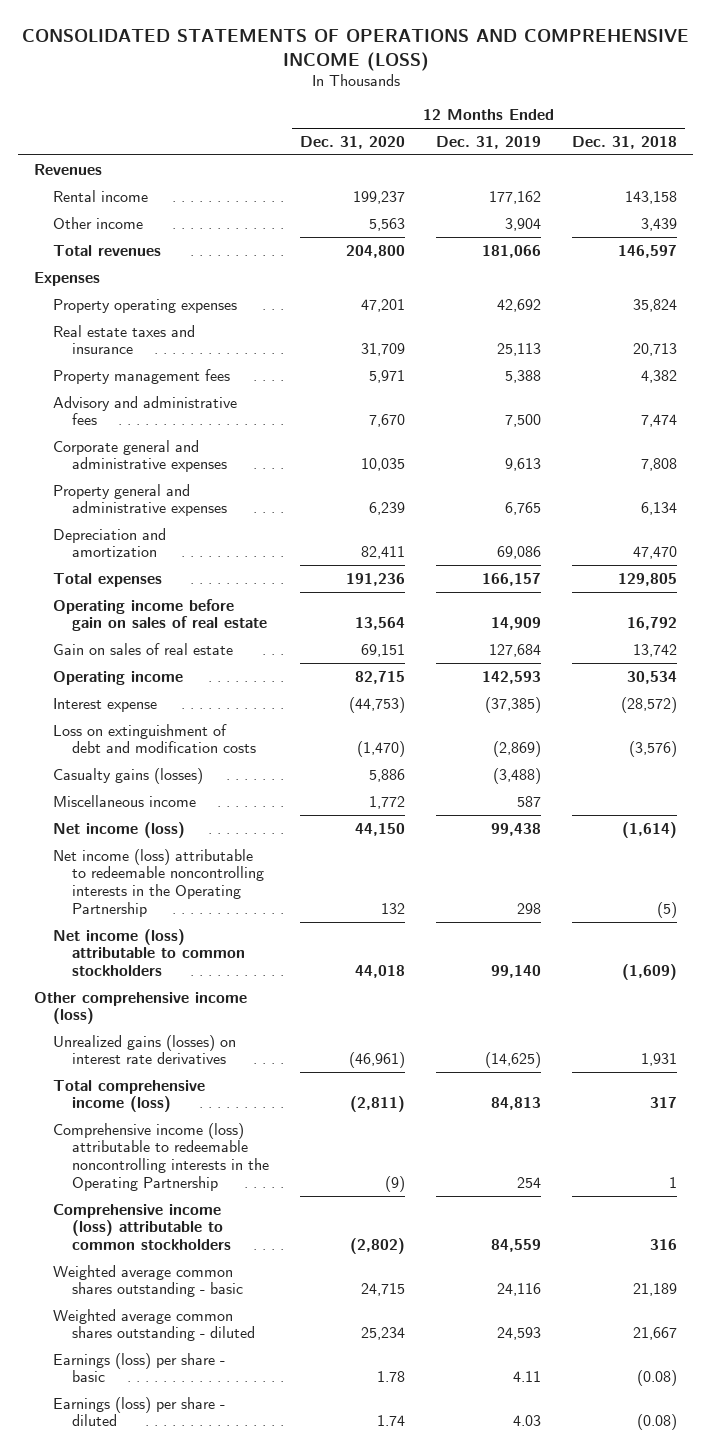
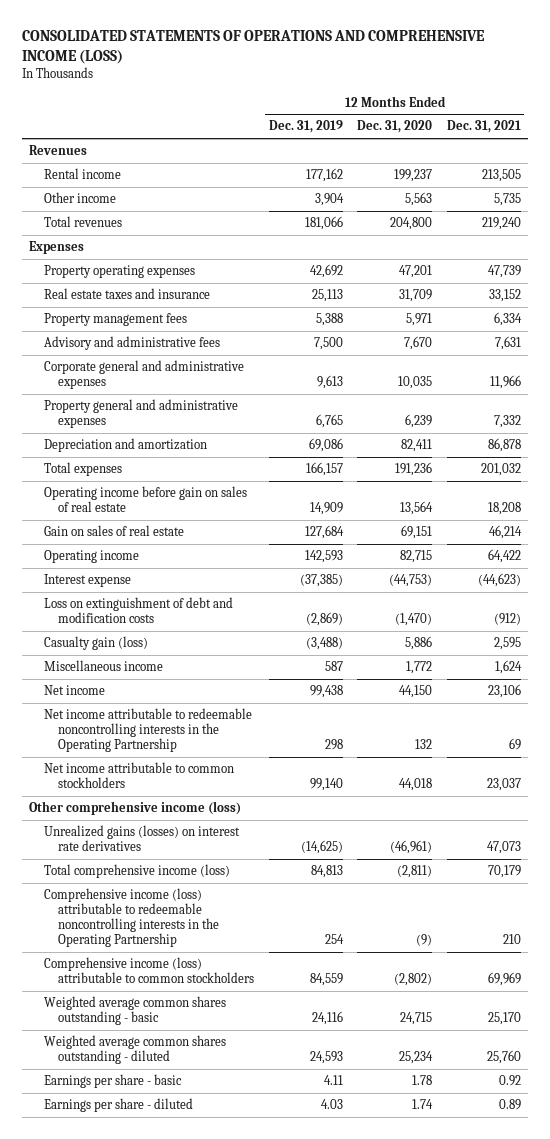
- | 12 Months Ended Dec. 31, 2020 | 12 Months Ended Dec. 31, 2019 | 12 Months Ended Dec. 31, 2018
+ | 12 Months Ended Dec. 31, 2019 | 12 Months Ended Dec. 31, 2020 | 12 Months Ended Dec. 31, 2021
- Casualty gains (losses) | 5,886 | (3,488) |
+ Casualty gain (loss) | (3,488) | 5,886 | 2,595
- Net income (loss) | 44,150 | 99,438 | (1,614)
- Net income (loss) attributable to redeemable noncontrolling interests in the Operating Partnership | 132 | 298 | (5)
- Net income (loss) attributable to common stockholders | 44,018 | 99,140 | (1,609)
+ Net income | 99,438 | 44,150 | 23,106
+ Net income attributable to redeemable noncontrolling interests in the Operating Partnership | 298 | 132 | 69
+ Net income attributable to common stockholders | 99,140 | 44,018 | 23,037
- Earnings (loss) per share - basic | 1.78 | 4.11 | (0.08)
- Earnings (loss) per share - diluted | 1.74 | 4.03 | (0.08)
+ Earnings per share - basic | 4.11 | 1.78 | 0.92
+ Earnings per share - diluted | 4.03 | 1.74 | 0.89

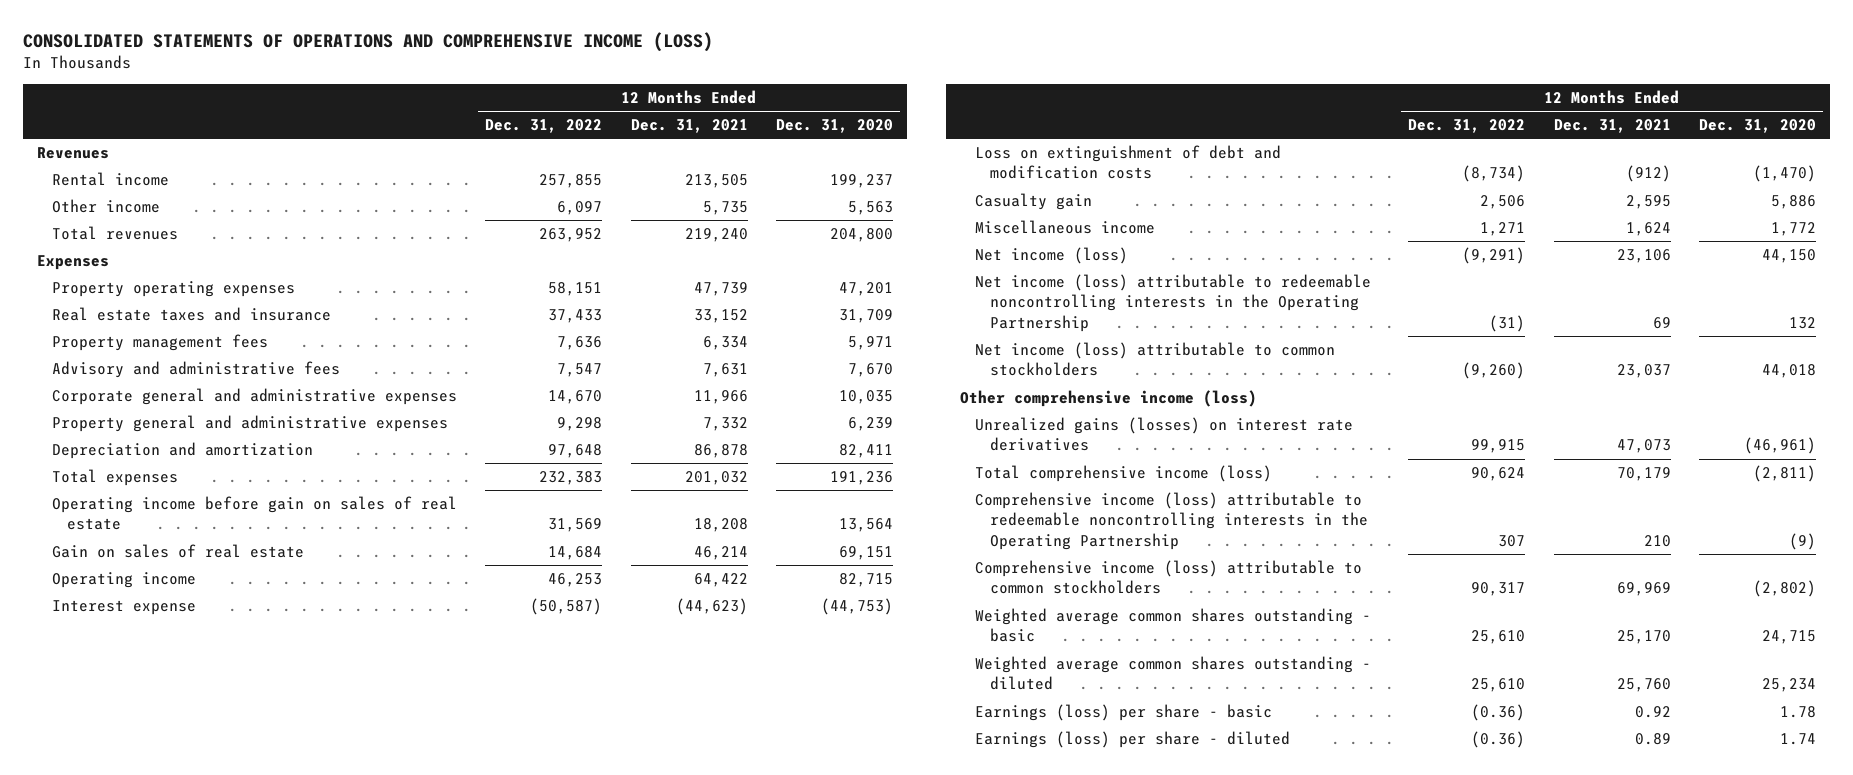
- | 12 Months Ended Dec. 31, 2019 | 12 Months Ended Dec. 31, 2020 | 12 Months Ended Dec. 31, 2021
+ | 12 Months Ended Dec. 31, 2022 | 12 Months Ended Dec. 31, 2021 | 12 Months Ended Dec. 31, 2020
- Casualty gain (loss) | (3,488) | 5,886 | 2,595
+ Casualty gain | 2,506 | 2,595 | 5,886
- Net income | 99,438 | 44,150 | 23,106
- Net income attributable to redeemable noncontrolling interests in the Operating Partnership | 298 | 132 | 69
- Net income attributable to common stockholders | 99,140 | 44,018 | 23,037
+ Net income (loss) | (9,291) | 23,106 | 44,150
+ Net income (loss) attributable to redeemable noncontrolling interests in the Operating Partnership | (31) | 69 | 132
+ Net income (loss) attributable to common stockholders | (9,260) | 23,037 | 44,018
- Earnings per share - basic | 4.11 | 1.78 | 0.92
- Earnings per share - diluted | 4.03 | 1.74 | 0.89
+ Earnings (loss) per share - basic | (0.36) | 0.92 | 1.78
+ Earnings (loss) per share - diluted | (0.36) | 0.89 | 1.74

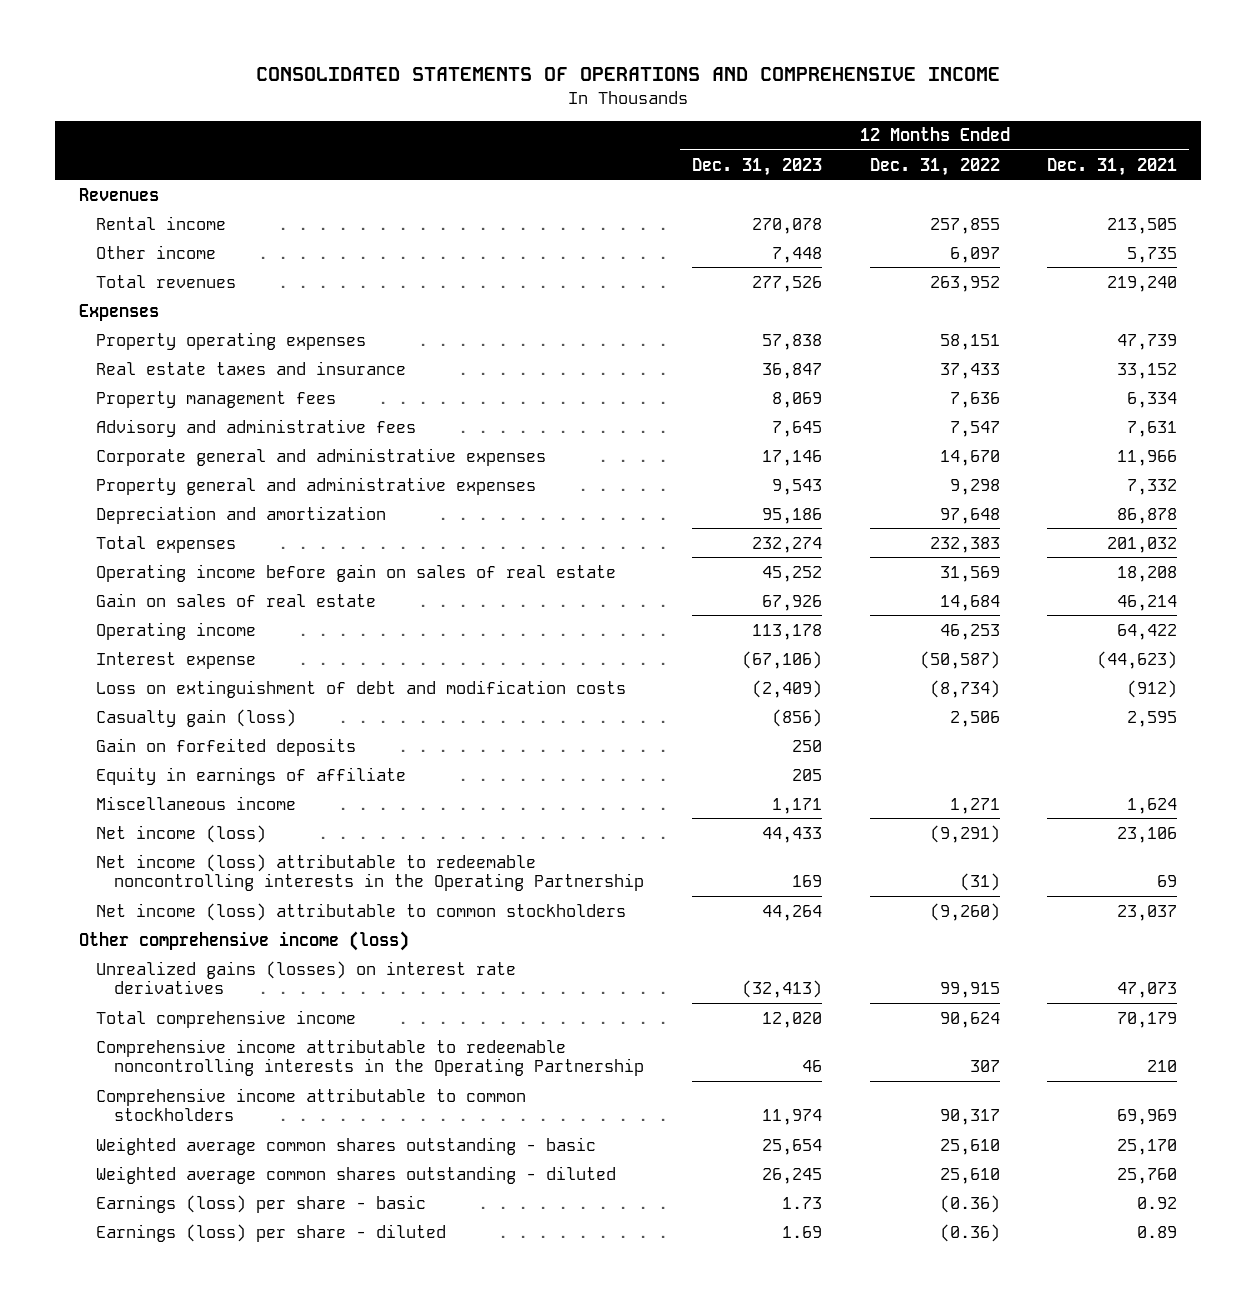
- CONSOLIDATED STATEMENTS OF OPERATIONS AND COMPREHENSIVE INCOME (LOSS)
+ CONSOLIDATED STATEMENTS OF OPERATIONS AND COMPREHENSIVE INCOME
- | 12 Months Ended Dec. 31, 2022 | 12 Months Ended Dec. 31, 2021 | 12 Months Ended Dec. 31, 2020
+ | 12 Months Ended Dec. 31, 2023 | 12 Months Ended Dec. 31, 2022 | 12 Months Ended Dec. 31, 2021
- Casualty gain | 2,506 | 2,595 | 5,886
+ Casualty gain (loss) | (856) | 2,506 | 2,595
+ Gain on forfeited deposits | 250 | |
+ Equity in earnings of affiliate | 205 | |
- Total comprehensive income (loss) | 90,624 | 70,179 | (2,811)
- Comprehensive income (loss) attributable to redeemable noncontrolling interests in the Operating Partnership | 307 | 210 | (9)
- Comprehensive income (loss) attributable to common stockholders | 90,317 | 69,969 | (2,802)
+ Total comprehensive income | 12,020 | 90,624 | 70,179
+ Comprehensive income attributable to redeemable noncontrolling interests in the Operating Partnership | 46 | 307 | 210
+ Comprehensive income attributable to common stockholders | 11,974 | 90,317 | 69,969

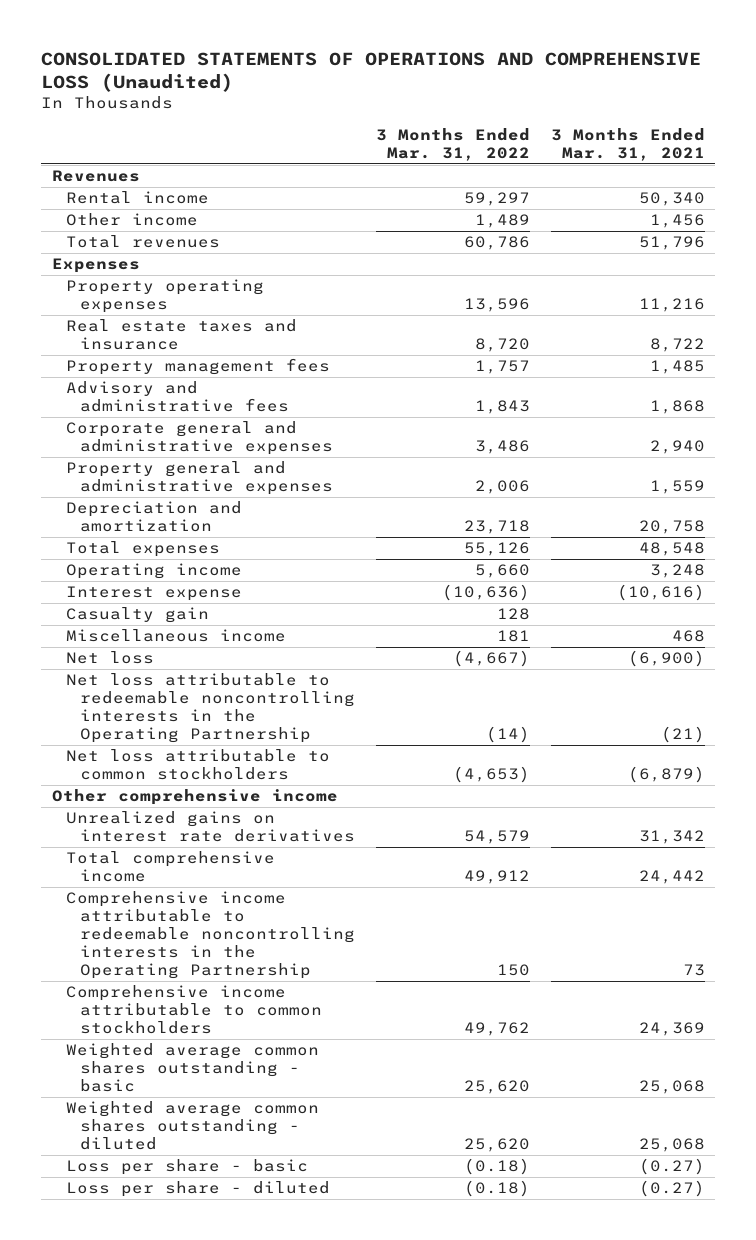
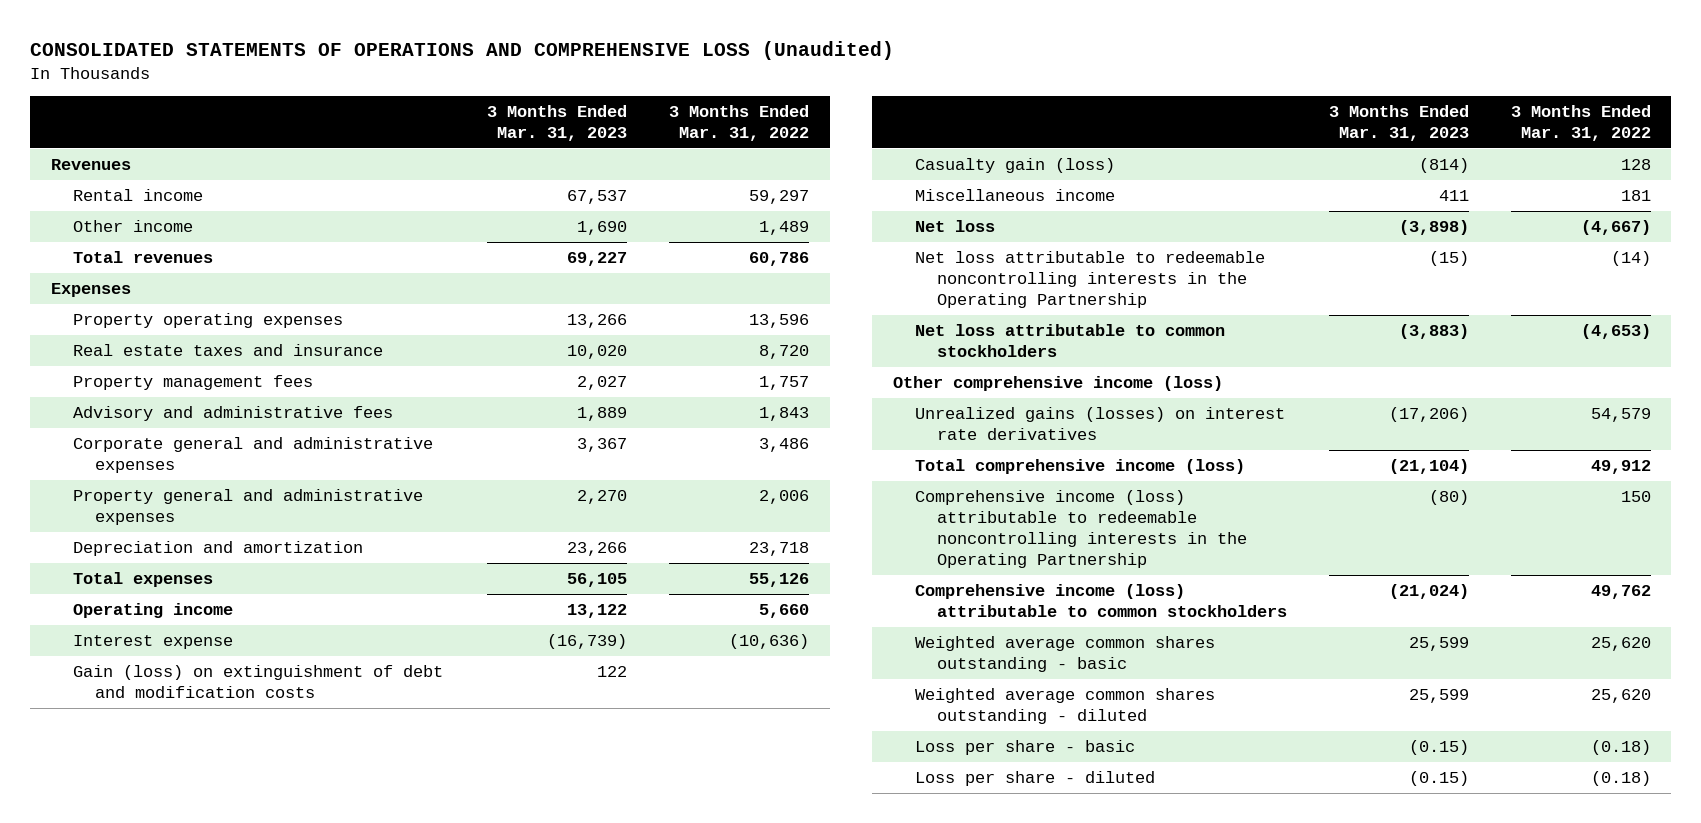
- | 3 Months Ended Mar. 31, 2022 | 3 Months Ended Mar. 31, 2021
+ | 3 Months Ended Mar. 31, 2023 | 3 Months Ended Mar. 31, 2022
- Casualty gain | 128 |
+ Gain (loss) on extinguishment of debt and modification costs | 122 |
+ Casualty gain (loss) | (814) | 128
- Other comprehensive income
- Unrealized gains on interest rate derivatives | 54,579 | 31,342
- Total comprehensive income | 49,912 | 24,442
- Comprehensive income attributable to redeemable noncontrolling interests in the Operating Partnership | 150 | 73
- Comprehensive income attributable to common stockholders | 49,762 | 24,369
+ Other comprehensive income (loss)
+ Unrealized gains (losses) on interest rate derivatives | (17,206) | 54,579
+ Total comprehensive income (loss) | (21,104) | 49,912
+ Comprehensive income (loss) attributable to redeemable noncontrolling interests in the Operating Partnership | (80) | 150
+ Comprehensive income (loss) attributable to common stockholders | (21,024) | 49,762

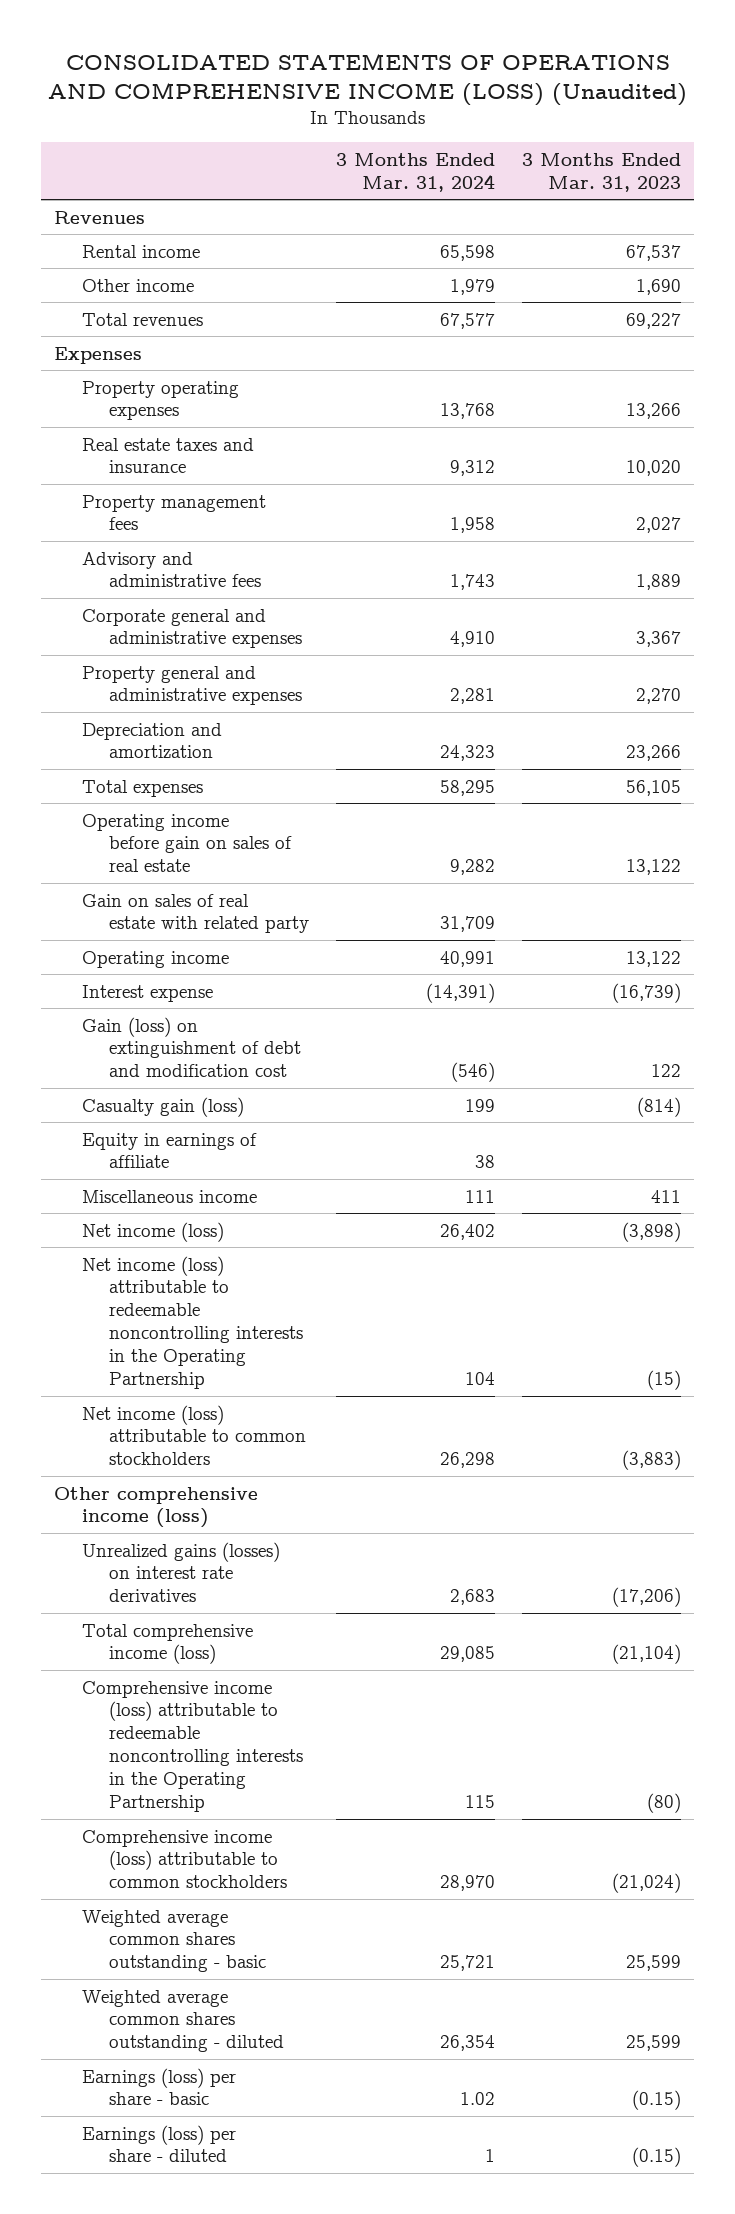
- CONSOLIDATED STATEMENTS OF OPERATIONS AND COMPREHENSIVE LOSS (Unaudited)
+ CONSOLIDATED STATEMENTS OF OPERATIONS AND COMPREHENSIVE INCOME (LOSS) (Unaudited)
- | 3 Months Ended Mar. 31, 2023 | 3 Months Ended Mar. 31, 2022
+ | 3 Months Ended Mar. 31, 2024 | 3 Months Ended Mar. 31, 2023
+ Operating income before gain on sales of real estate | 9,282 | 13,122
+ Gain on sales of real estate with related party | 31,709 |
- Gain (loss) on extinguishment of debt and modification costs | 122 |
+ Gain (loss) on extinguishment of debt and modification cost | (546) | 122
+ Equity in earnings of affiliate | 38 |
- Net loss | (3,898) | (4,667)
- Net loss attributable to redeemable noncontrolling interests in the Operating Partnership | (15) | (14)
- Net loss attributable to common stockholders | (3,883) | (4,653)
+ Net income (loss) | 26,402 | (3,898)
+ Net income (loss) attributable to redeemable noncontrolling interests in the Operating Partnership | 104 | (15)
+ Net income (loss) attributable to common stockholders | 26,298 | (3,883)
- Loss per share - basic | (0.15) | (0.18)
- Loss per share - diluted | (0.15) | (0.18)
+ Earnings (loss) per share - basic | 1.02 | (0.15)
+ Earnings (loss) per share - diluted | 1 | (0.15)

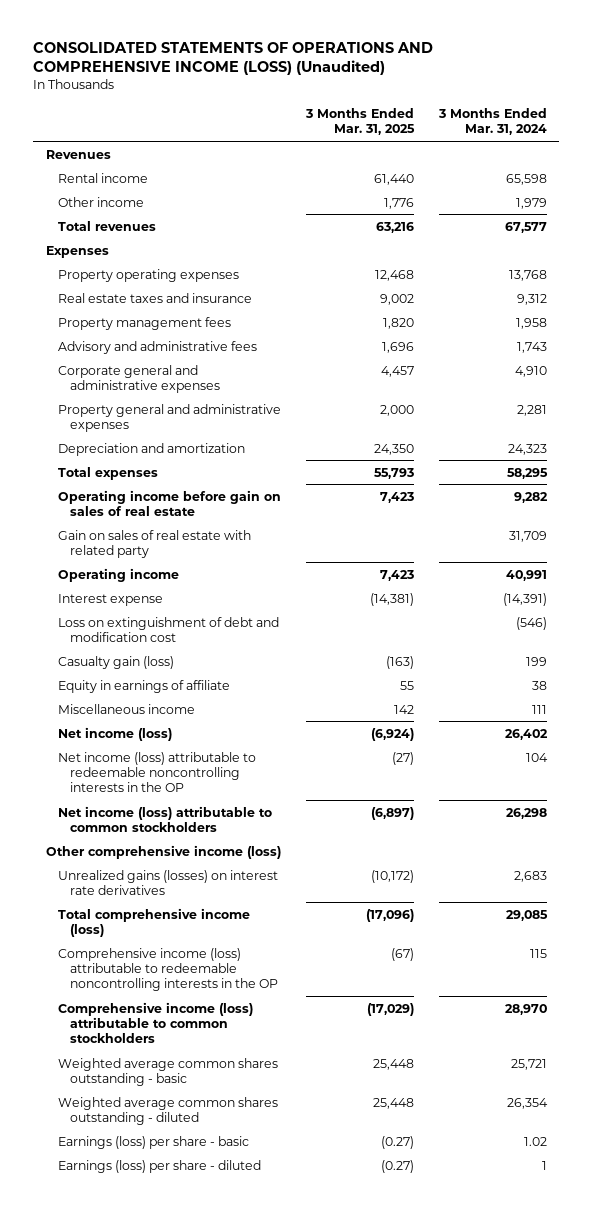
- | 3 Months Ended Mar. 31, 2024 | 3 Months Ended Mar. 31, 2023
+ | 3 Months Ended Mar. 31, 2025 | 3 Months Ended Mar. 31, 2024
- Gain (loss) on extinguishment of debt and modification cost | (546) | 122
+ Loss on extinguishment of debt and modification cost | | (546)
- Net income (loss) attributable to redeemable noncontrolling interests in the Operating Partnership | 104 | (15)
+ Net income (loss) attributable to redeemable noncontrolling interests in the OP | (27) | 104
- Comprehensive income (loss) attributable to redeemable noncontrolling interests in the Operating Partnership | 115 | (80)
+ Comprehensive income (loss) attributable to redeemable noncontrolling interests in the OP | (67) | 115

